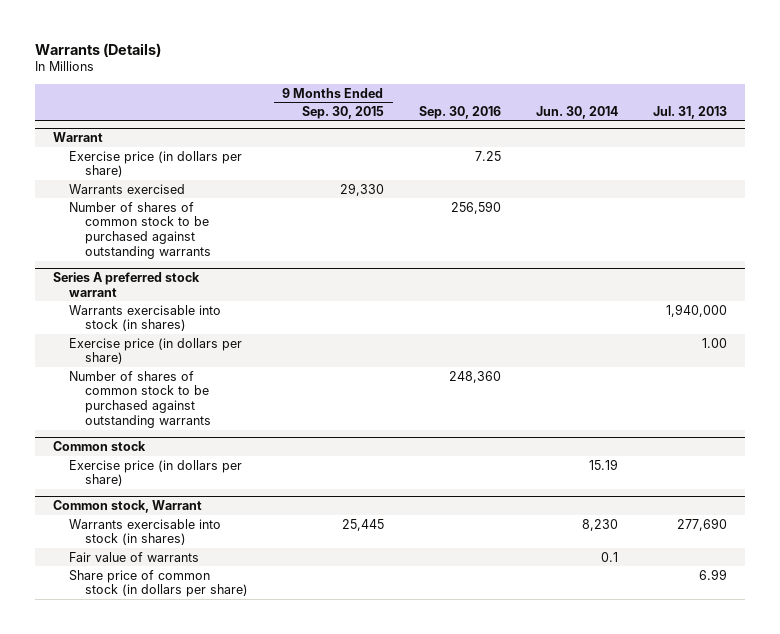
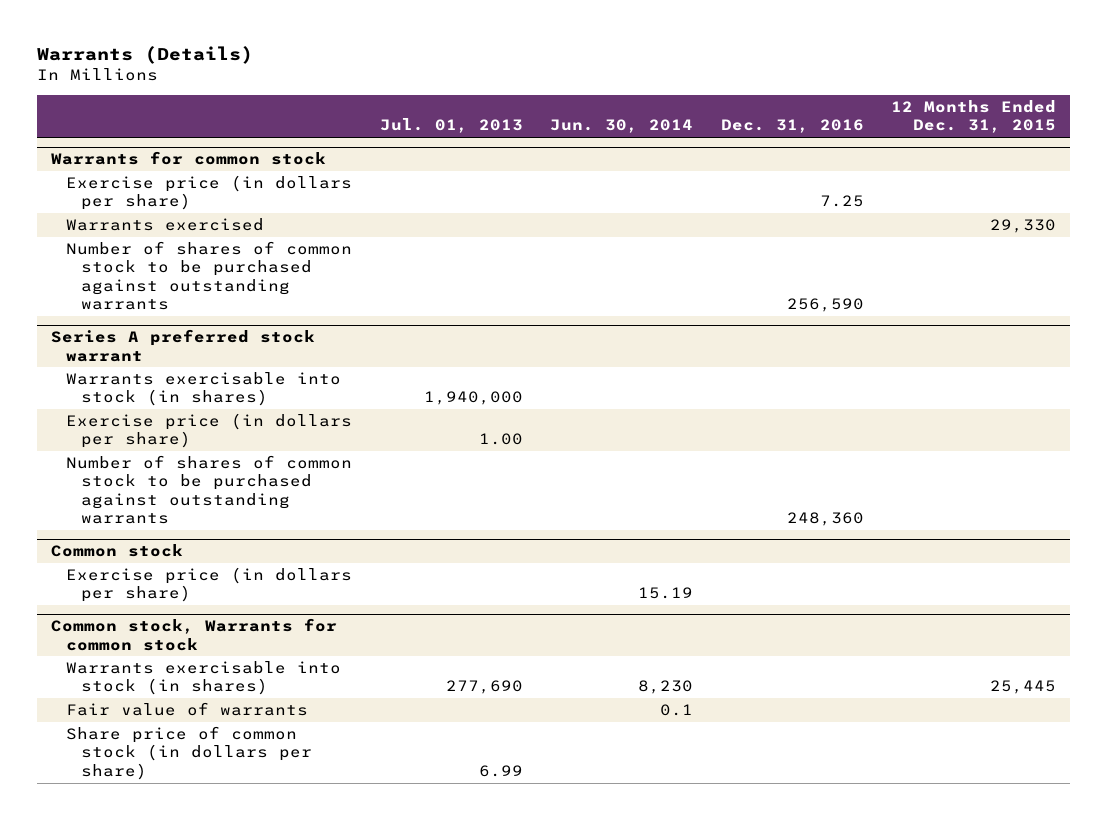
- | 9 Months Ended Sep. 30, 2015 | Sep. 30, 2016 | Jun. 30, 2014 | Jul. 31, 2013
+ | Jul. 01, 2013 | Jun. 30, 2014 | Dec. 31, 2016 | 12 Months Ended Dec. 31, 2015
- Warrant
+ Warrants for common stock
- Common stock, Warrant
+ Common stock, Warrants for common stock

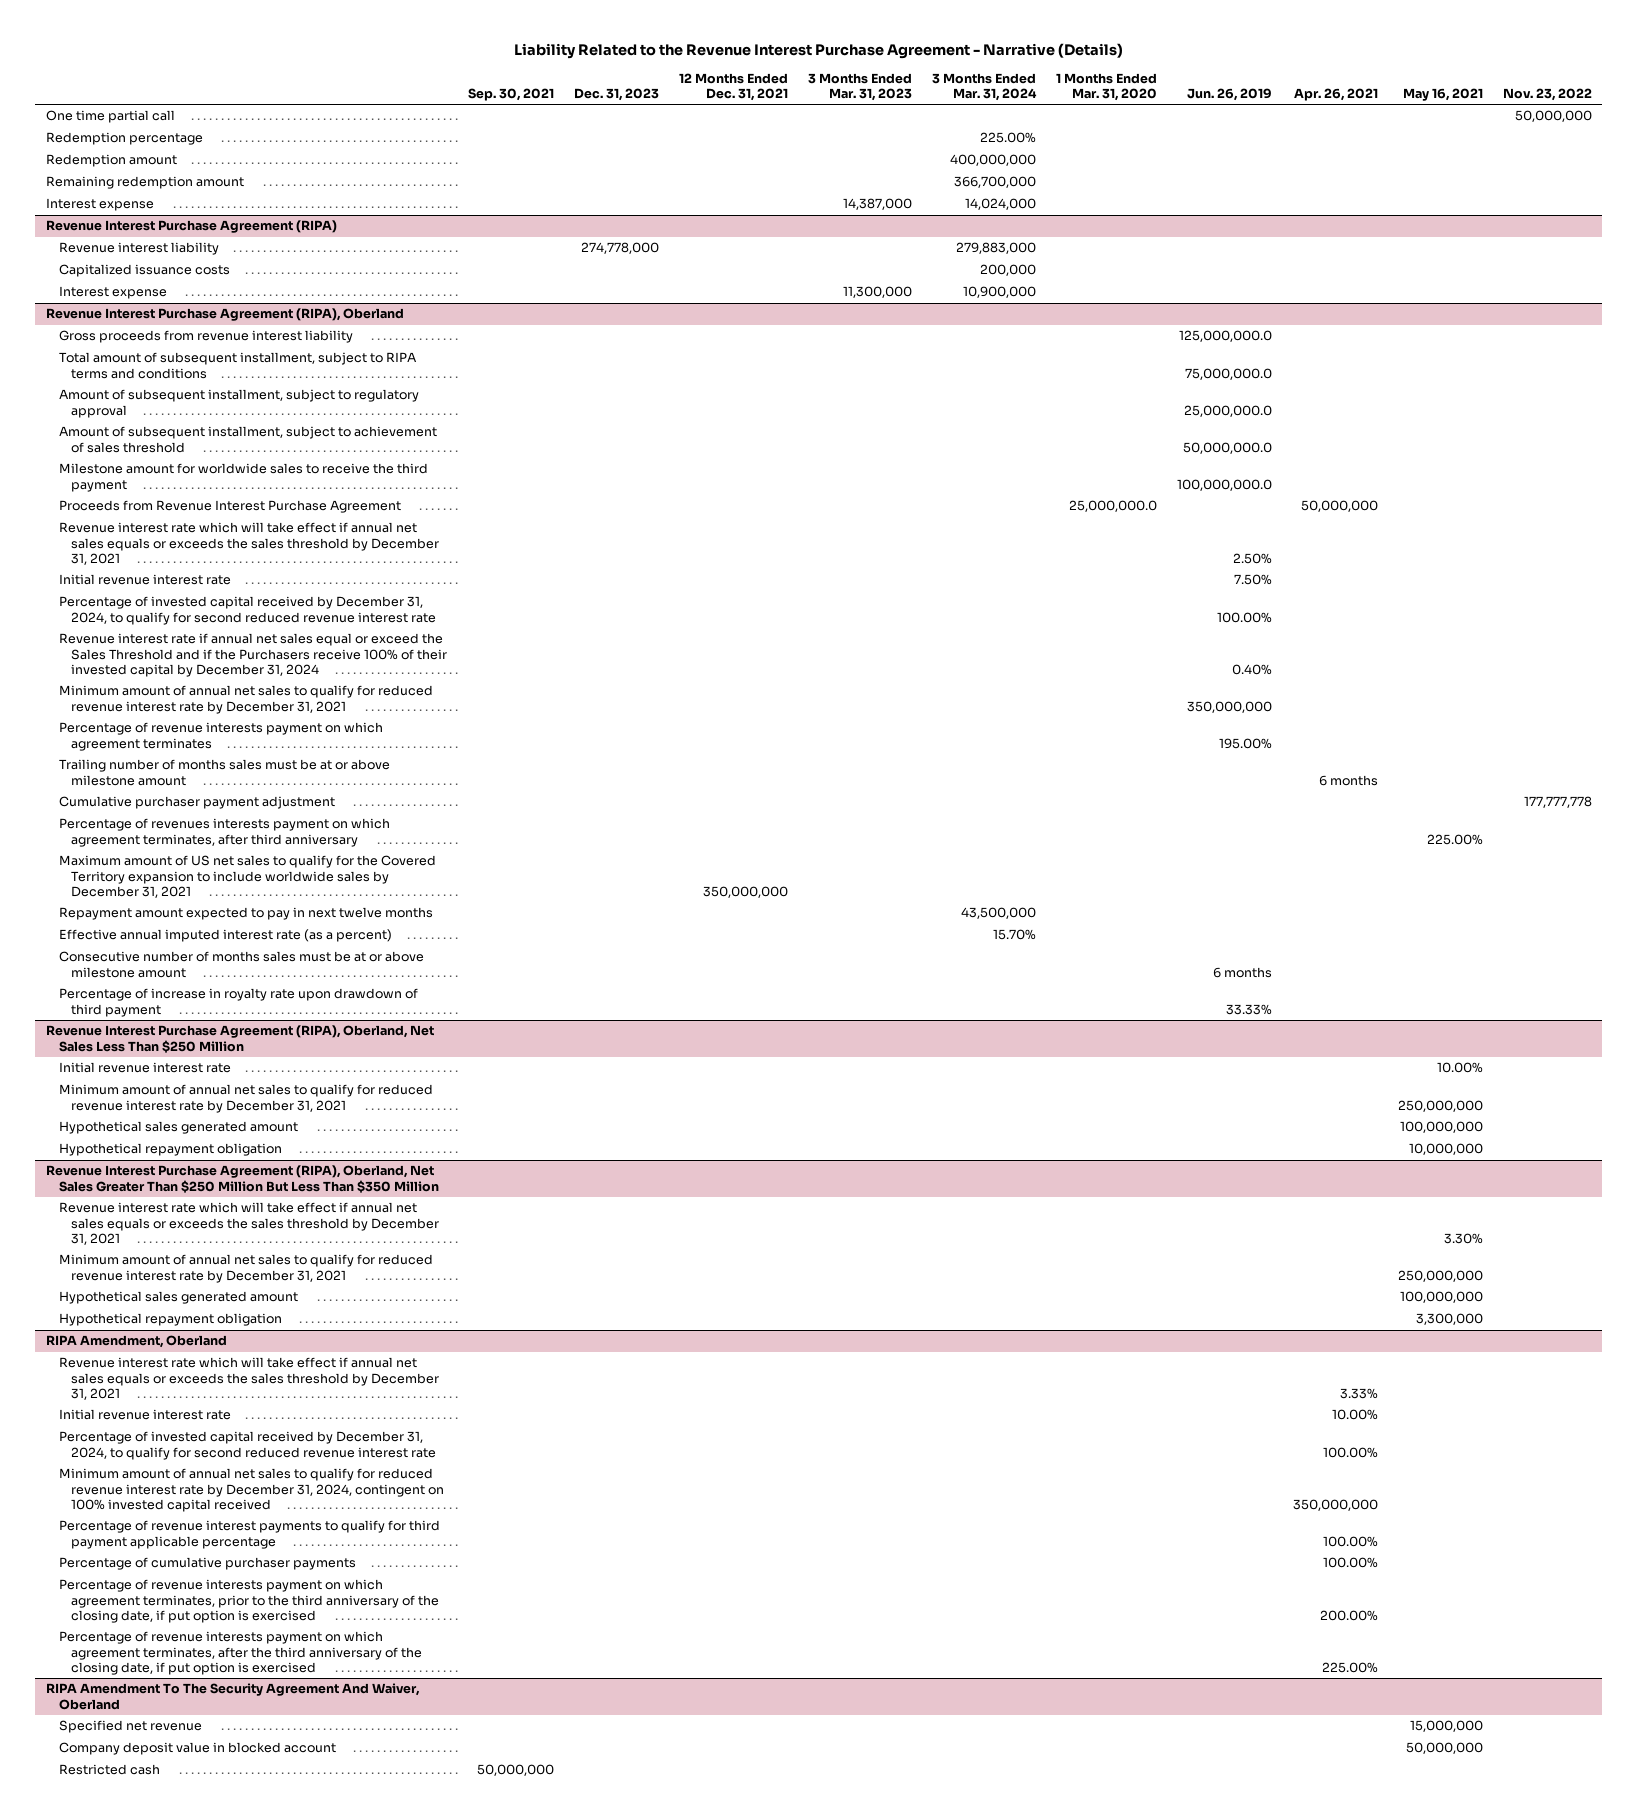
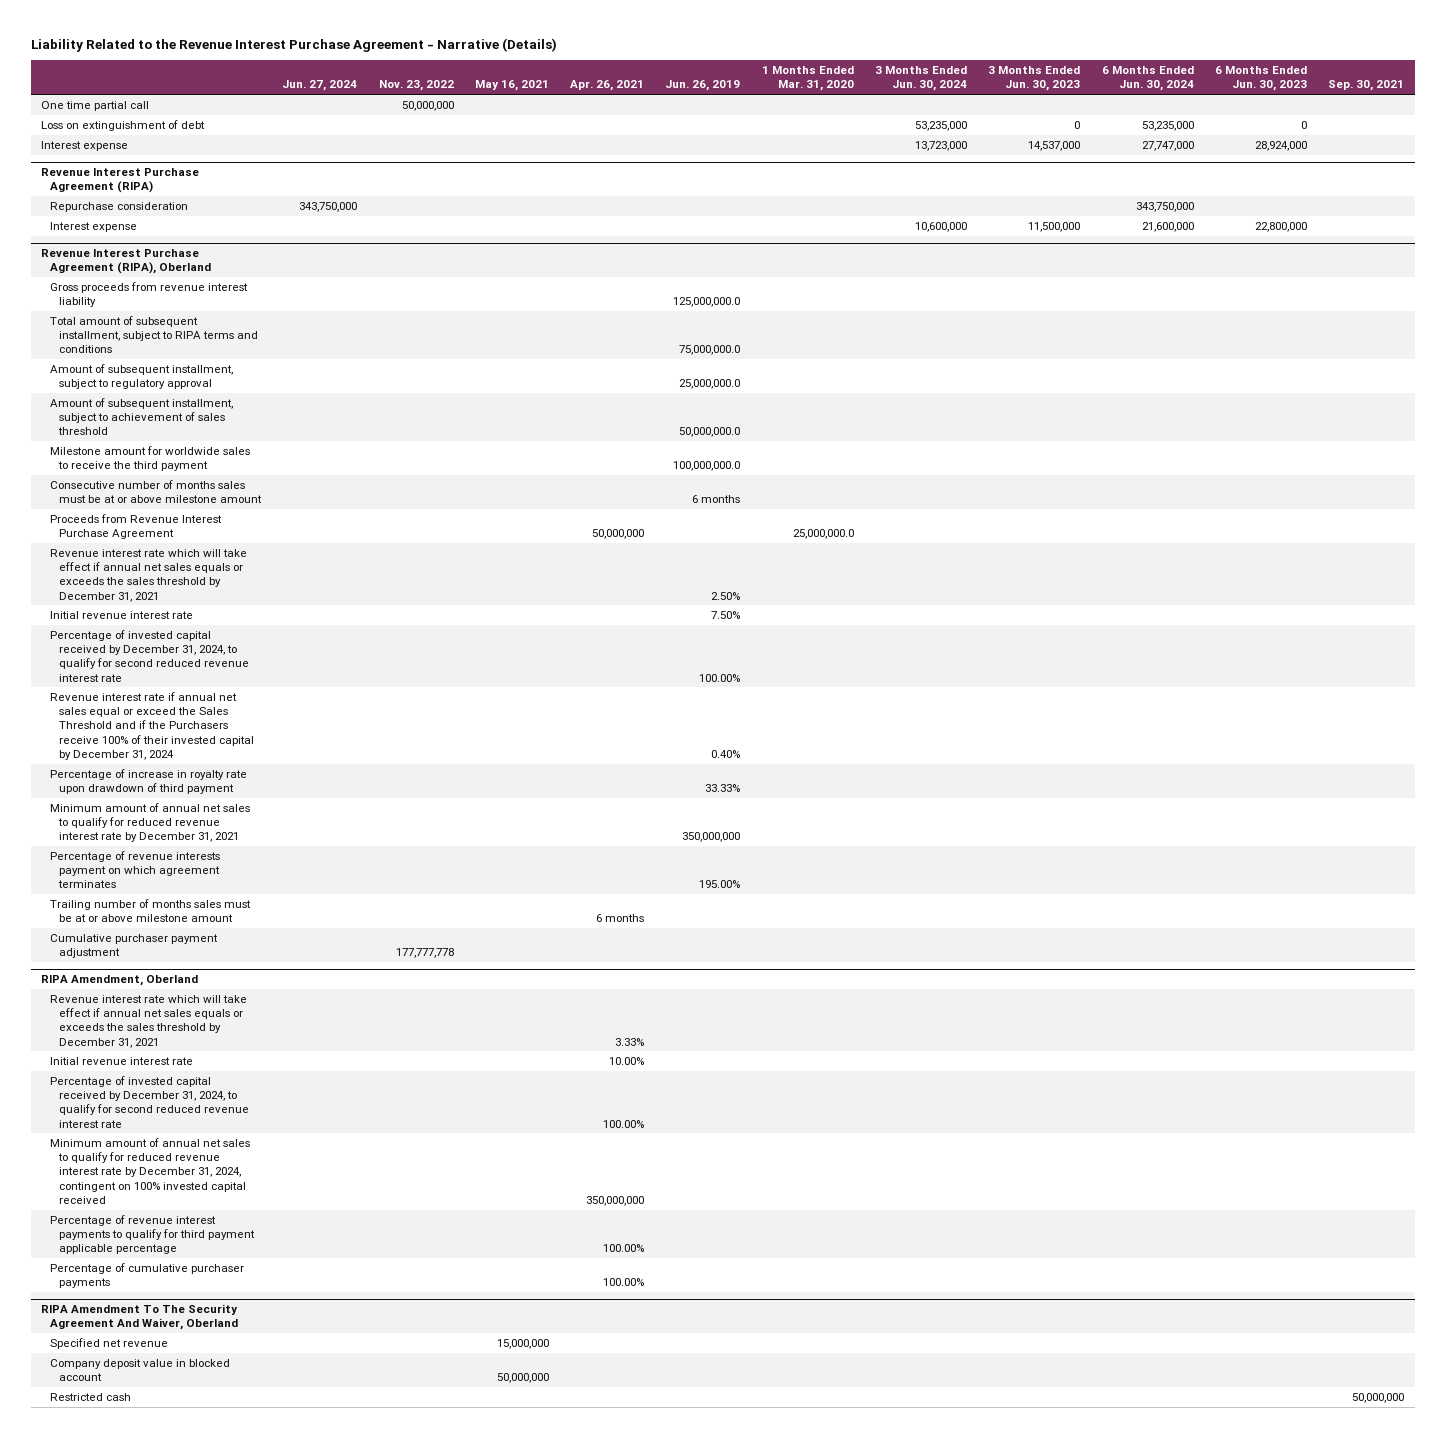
- | Sep. 30, 2021 | Dec. 31, 2023 | 12 Months Ended Dec. 31, 2021 | 3 Months Ended Mar. 31, 2023 | 3 Months Ended Mar. 31, 2024 | 1 Months Ended Mar. 31, 2020 | Jun. 26, 2019 | Apr. 26, 2021 | May 16, 2021 | Nov. 23, 2022
+ | Jun. 27, 2024 | Nov. 23, 2022 | May 16, 2021 | Apr. 26, 2021 | Jun. 26, 2019 | 1 Months Ended Mar. 31, 2020 | 3 Months Ended Jun. 30, 2024 | 3 Months Ended Jun. 30, 2023 | 6 Months Ended Jun. 30, 2024 | 6 Months Ended Jun. 30, 2023 | Sep. 30, 2021
- Redemption percentage | | | | | 225.00% | | | | |
- Redemption amount | | | | | 400,000,000 | | | | |
- Remaining redemption amount | | | | | 366,700,000 | | | | |
+ Loss on extinguishment of debt | | | | | | | 53,235,000 | 0 | 53,235,000 | 0 |
@ Revenue Interest Purchase Agreement (RIPA)
- Revenue interest liability | | 274,778,000 | | | 279,883,000 | | | | |
- Capitalized issuance costs | | | | | 200,000 | | | | |
+ Repurchase consideration | 343,750,000 | | | | | | | | 343,750,000 | |
@ Revenue Interest Purchase Agreement (RIPA), Oberland
moved up: Consecutive number of months sales must be at or above milestone amount | | | | | 6 months | | | | | |
moved up: Percentage of increase in royalty rate upon drawdown of third payment | | | | | 33.33% | | | | | |
- Percentage of revenues interests payment on which agreement terminates, after third anniversary | | | | | | | | | 225.00% |
- Maximum amount of US net sales to qualify for the Covered Territory expansion to include worldwide sales by December 31, 2021 | | | 350,000,000 | | | | | | |
- Repayment amount expected to pay in next twelve months | | | | | 43,500,000 | | | | |
- Effective annual imputed interest rate (as a percent) | | | | | 15.70% | | | | |
- Revenue Interest Purchase Agreement (RIPA), Oberland, Net Sales Less Than $250 Million
- Initial revenue interest rate | | | | | | | | | 10.00% |
- Minimum amount of annual net sales to qualify for reduced revenue interest rate by December 31, 2021 | | | | | | | | | 250,000,000 |
- Hypothetical sales generated amount | | | | | | | | | 100,000,000 |
- Hypothetical repayment obligation | | | | | | | | | 10,000,000 |
- Revenue Interest Purchase Agreement (RIPA), Oberland, Net Sales Greater Than $250 Million But Less Than $350 Million
- Revenue interest rate which will take effect if annual net sales equals or exceeds the sales threshold by December 31, 2021 | | | | | | | | | 3.30% |
- Minimum amount of annual net sales to qualify for reduced revenue interest rate by December 31, 2021 | | | | | | | | | 250,000,000 |
- Hypothetical sales generated amount | | | | | | | | | 100,000,000 |
- Hypothetical repayment obligation | | | | | | | | | 3,300,000 |
@ RIPA Amendment, Oberland
- Percentage of revenue interests payment on which agreement terminates, prior to the third anniversary of the closing date, if put option is exercised | | | | | | | | 200.00% | |
- Percentage of revenue interests payment on which agreement terminates, after the third anniversary of the closing date, if put option is exercised | | | | | | | | 225.00% | |

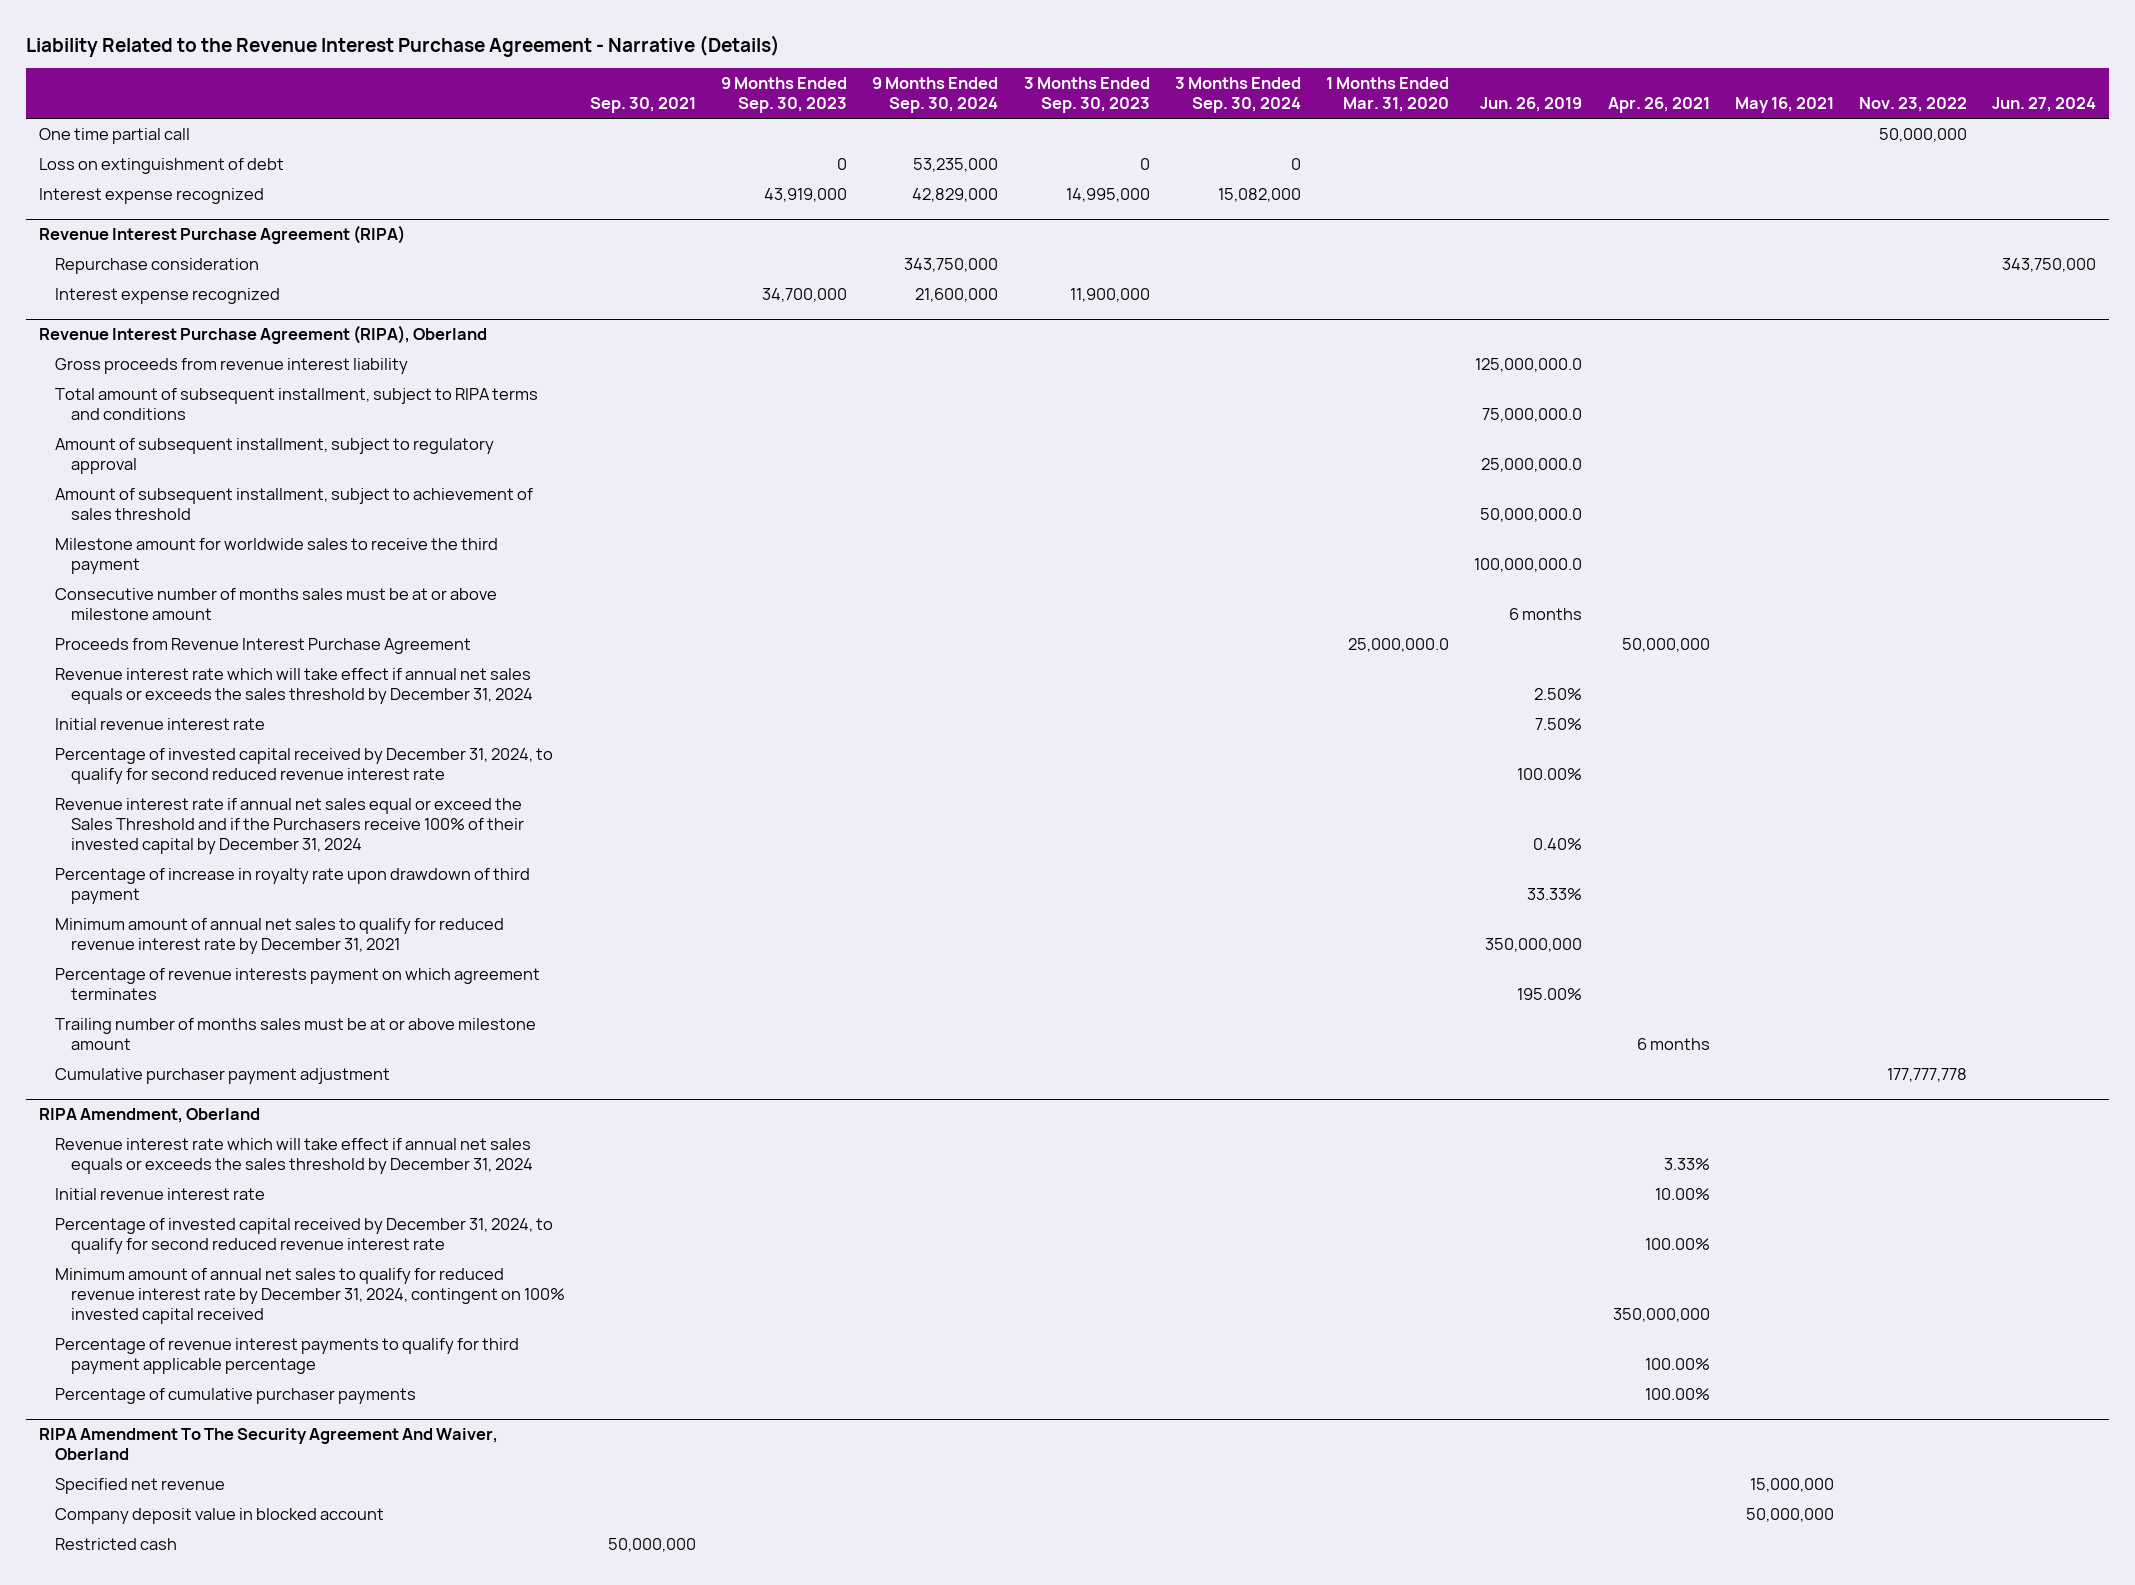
- | Jun. 27, 2024 | Nov. 23, 2022 | May 16, 2021 | Apr. 26, 2021 | Jun. 26, 2019 | 1 Months Ended Mar. 31, 2020 | 3 Months Ended Jun. 30, 2024 | 3 Months Ended Jun. 30, 2023 | 6 Months Ended Jun. 30, 2024 | 6 Months Ended Jun. 30, 2023 | Sep. 30, 2021
+ | Sep. 30, 2021 | 9 Months Ended Sep. 30, 2023 | 9 Months Ended Sep. 30, 2024 | 3 Months Ended Sep. 30, 2023 | 3 Months Ended Sep. 30, 2024 | 1 Months Ended Mar. 31, 2020 | Jun. 26, 2019 | Apr. 26, 2021 | May 16, 2021 | Nov. 23, 2022 | Jun. 27, 2024
- Interest expense | | | | | | | 13,723,000 | 14,537,000 | 27,747,000 | 28,924,000 |
+ Interest expense recognized | | 43,919,000 | 42,829,000 | 14,995,000 | 15,082,000 | | | | | |
@ Revenue Interest Purchase Agreement (RIPA)
- Interest expense | | | | | | | 10,600,000 | 11,500,000 | 21,600,000 | 22,800,000 |
+ Interest expense recognized | | 34,700,000 | 21,600,000 | 11,900,000 | | | | | | |
@ Revenue Interest Purchase Agreement (RIPA), Oberland
- Revenue interest rate which will take effect if annual net sales equals or exceeds the sales threshold by December 31, 2021 | | | | | 2.50% | | | | | |
+ Revenue interest rate which will take effect if annual net sales equals or exceeds the sales threshold by December 31, 2024 | | | | | | | 2.50% | | | |
@ RIPA Amendment, Oberland
- Revenue interest rate which will take effect if annual net sales equals or exceeds the sales threshold by December 31, 2021 | | | | 3.33% | | | | | | |
+ Revenue interest rate which will take effect if annual net sales equals or exceeds the sales threshold by December 31, 2024 | | | | | | | | 3.33% | | |

